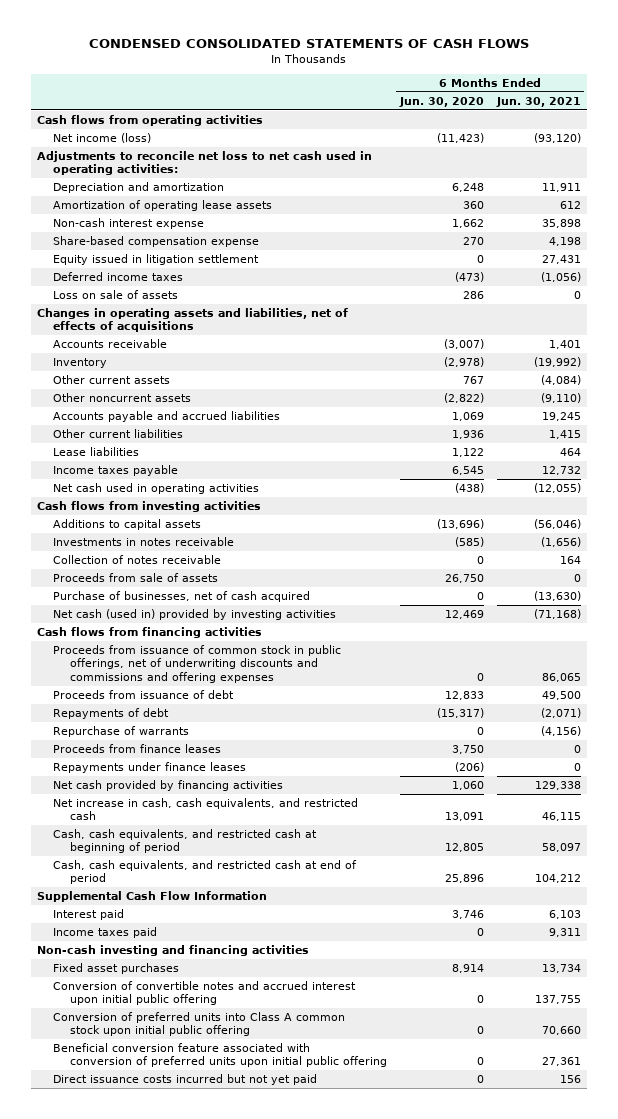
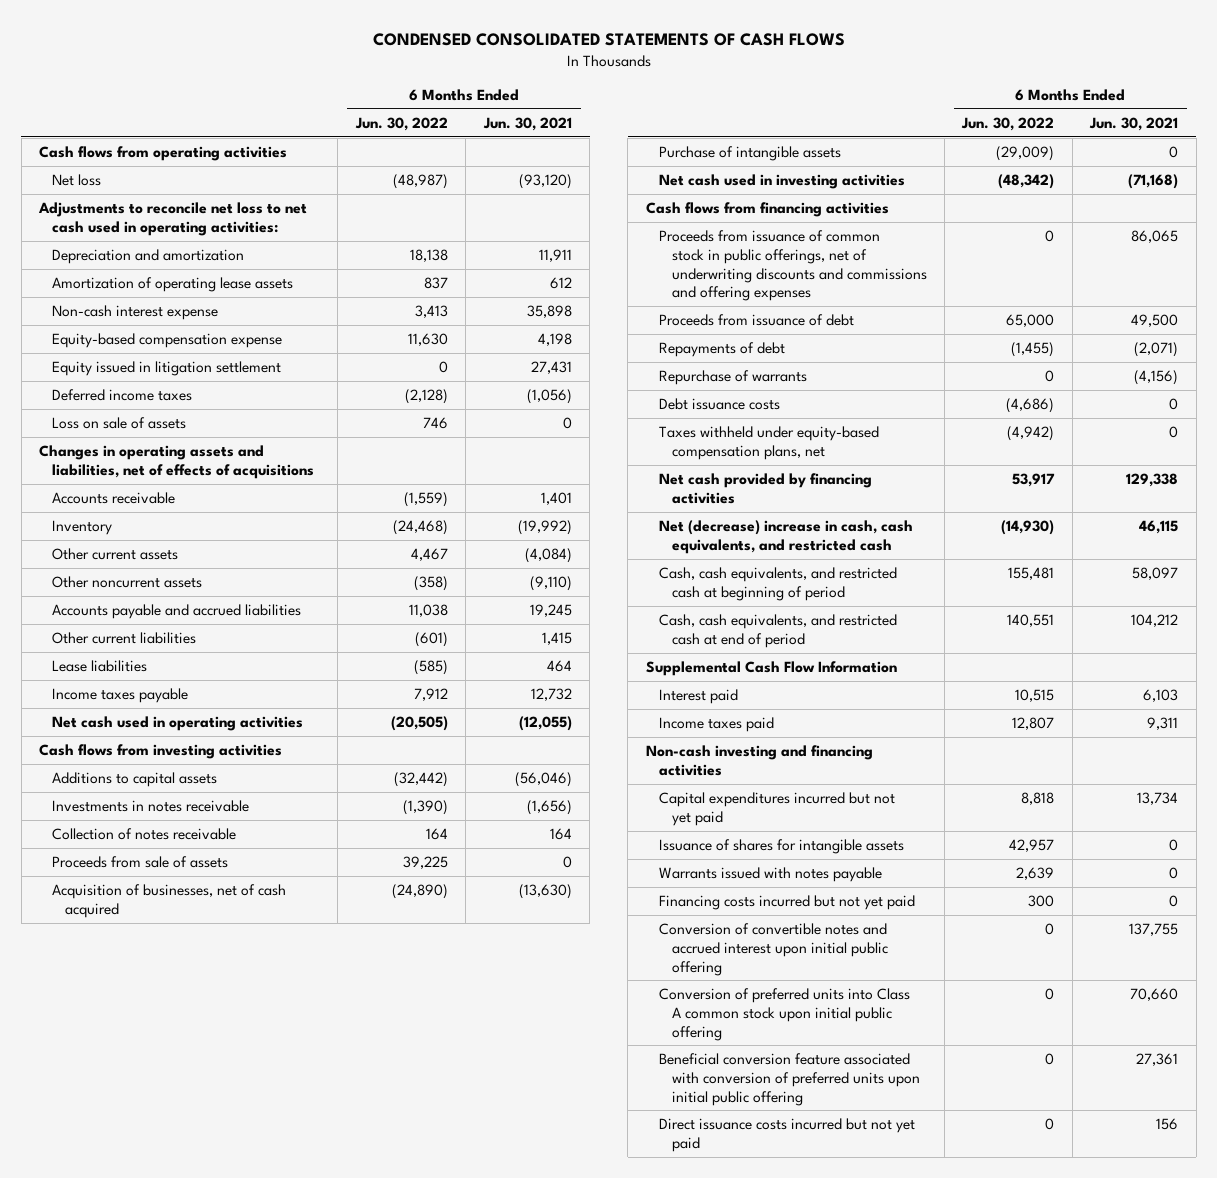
- | 6 Months Ended Jun. 30, 2020 | 6 Months Ended Jun. 30, 2021
+ | 6 Months Ended Jun. 30, 2022 | 6 Months Ended Jun. 30, 2021
- Net income (loss) | (11,423) | (93,120)
+ Net loss | (48,987) | (93,120)
- Share-based compensation expense | 270 | 4,198
+ Equity-based compensation expense | 11,630 | 4,198
- Purchase of businesses, net of cash acquired | 0 | (13,630)
- Net cash (used in) provided by investing activities | 12,469 | (71,168)
+ Acquisition of businesses, net of cash acquired | (24,890) | (13,630)
+ Purchase of intangible assets | (29,009) | 0
+ Net cash used in investing activities | (48,342) | (71,168)
- Proceeds from finance leases | 3,750 | 0
- Repayments under finance leases | (206) | 0
+ Debt issuance costs | (4,686) | 0
+ Taxes withheld under equity-based compensation plans, net | (4,942) | 0
- Net increase in cash, cash equivalents, and restricted cash | 13,091 | 46,115
+ Net (decrease) increase in cash, cash equivalents, and restricted cash | (14,930) | 46,115
- Fixed asset purchases | 8,914 | 13,734
+ Capital expenditures incurred but not yet paid | 8,818 | 13,734
+ Issuance of shares for intangible assets | 42,957 | 0
+ Warrants issued with notes payable | 2,639 | 0
+ Financing costs incurred but not yet paid | 300 | 0

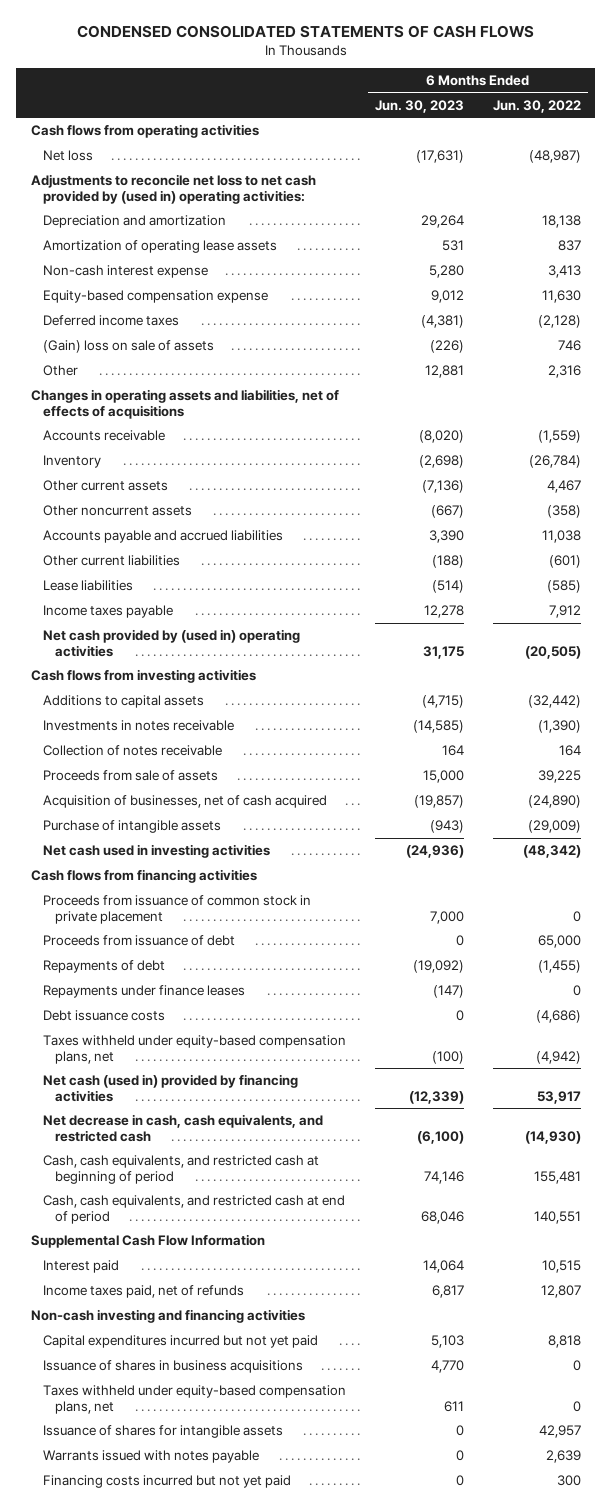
- | 6 Months Ended Jun. 30, 2022 | 6 Months Ended Jun. 30, 2021
+ | 6 Months Ended Jun. 30, 2023 | 6 Months Ended Jun. 30, 2022
- Adjustments to reconcile net loss to net cash used in operating activities:
+ Adjustments to reconcile net loss to net cash provided by (used in) operating activities:
- Equity issued in litigation settlement | 0 | 27,431
- Loss on sale of assets | 746 | 0
+ (Gain) loss on sale of assets | (226) | 746
+ Other | 12,881 | 2,316
- Inventory | (24,468) | (19,992)
+ Inventory | (2,698) | (26,784)
- Net cash used in operating activities | (20,505) | (12,055)
+ Net cash provided by (used in) operating activities | 31,175 | (20,505)
- Proceeds from issuance of common stock in public offerings, net of underwriting discounts and commissions and offering expenses | 0 | 86,065
+ Proceeds from issuance of common stock in private placement | 7,000 | 0
- Repurchase of warrants | 0 | (4,156)
+ Repayments under finance leases | (147) | 0
- Net cash provided by financing activities | 53,917 | 129,338
- Net (decrease) increase in cash, cash equivalents, and restricted cash | (14,930) | 46,115
+ Net cash (used in) provided by financing activities | (12,339) | 53,917
+ Net decrease in cash, cash equivalents, and restricted cash | (6,100) | (14,930)
- Income taxes paid | 12,807 | 9,311
+ Income taxes paid, net of refunds | 6,817 | 12,807
+ Issuance of shares in business acquisitions | 4,770 | 0
+ Taxes withheld under equity-based compensation plans, net | 611 | 0
- Conversion of convertible notes and accrued interest upon initial public offering | 0 | 137,755
- Conversion of preferred units into Class A common stock upon initial public offering | 0 | 70,660
- Beneficial conversion feature associated with conversion of preferred units upon initial public offering | 0 | 27,361
- Direct issuance costs incurred but not yet paid | 0 | 156

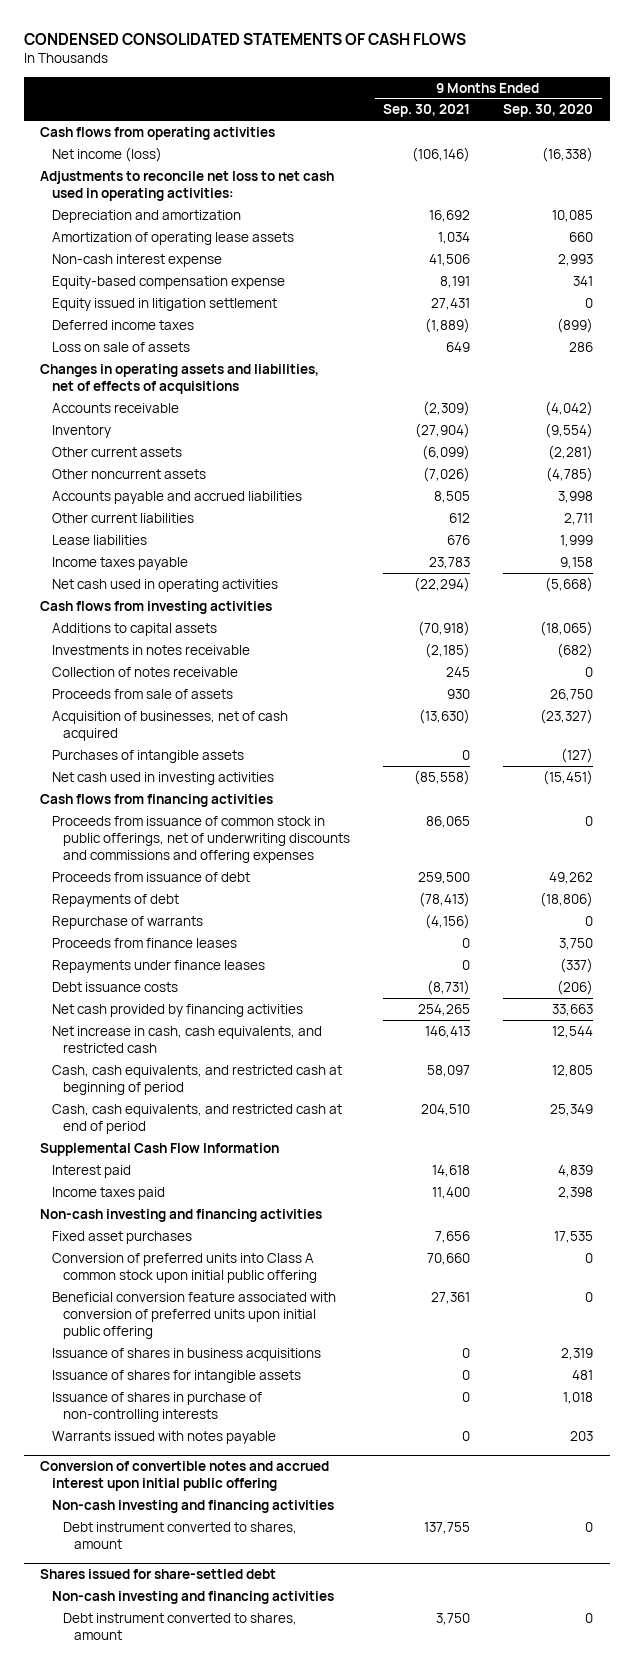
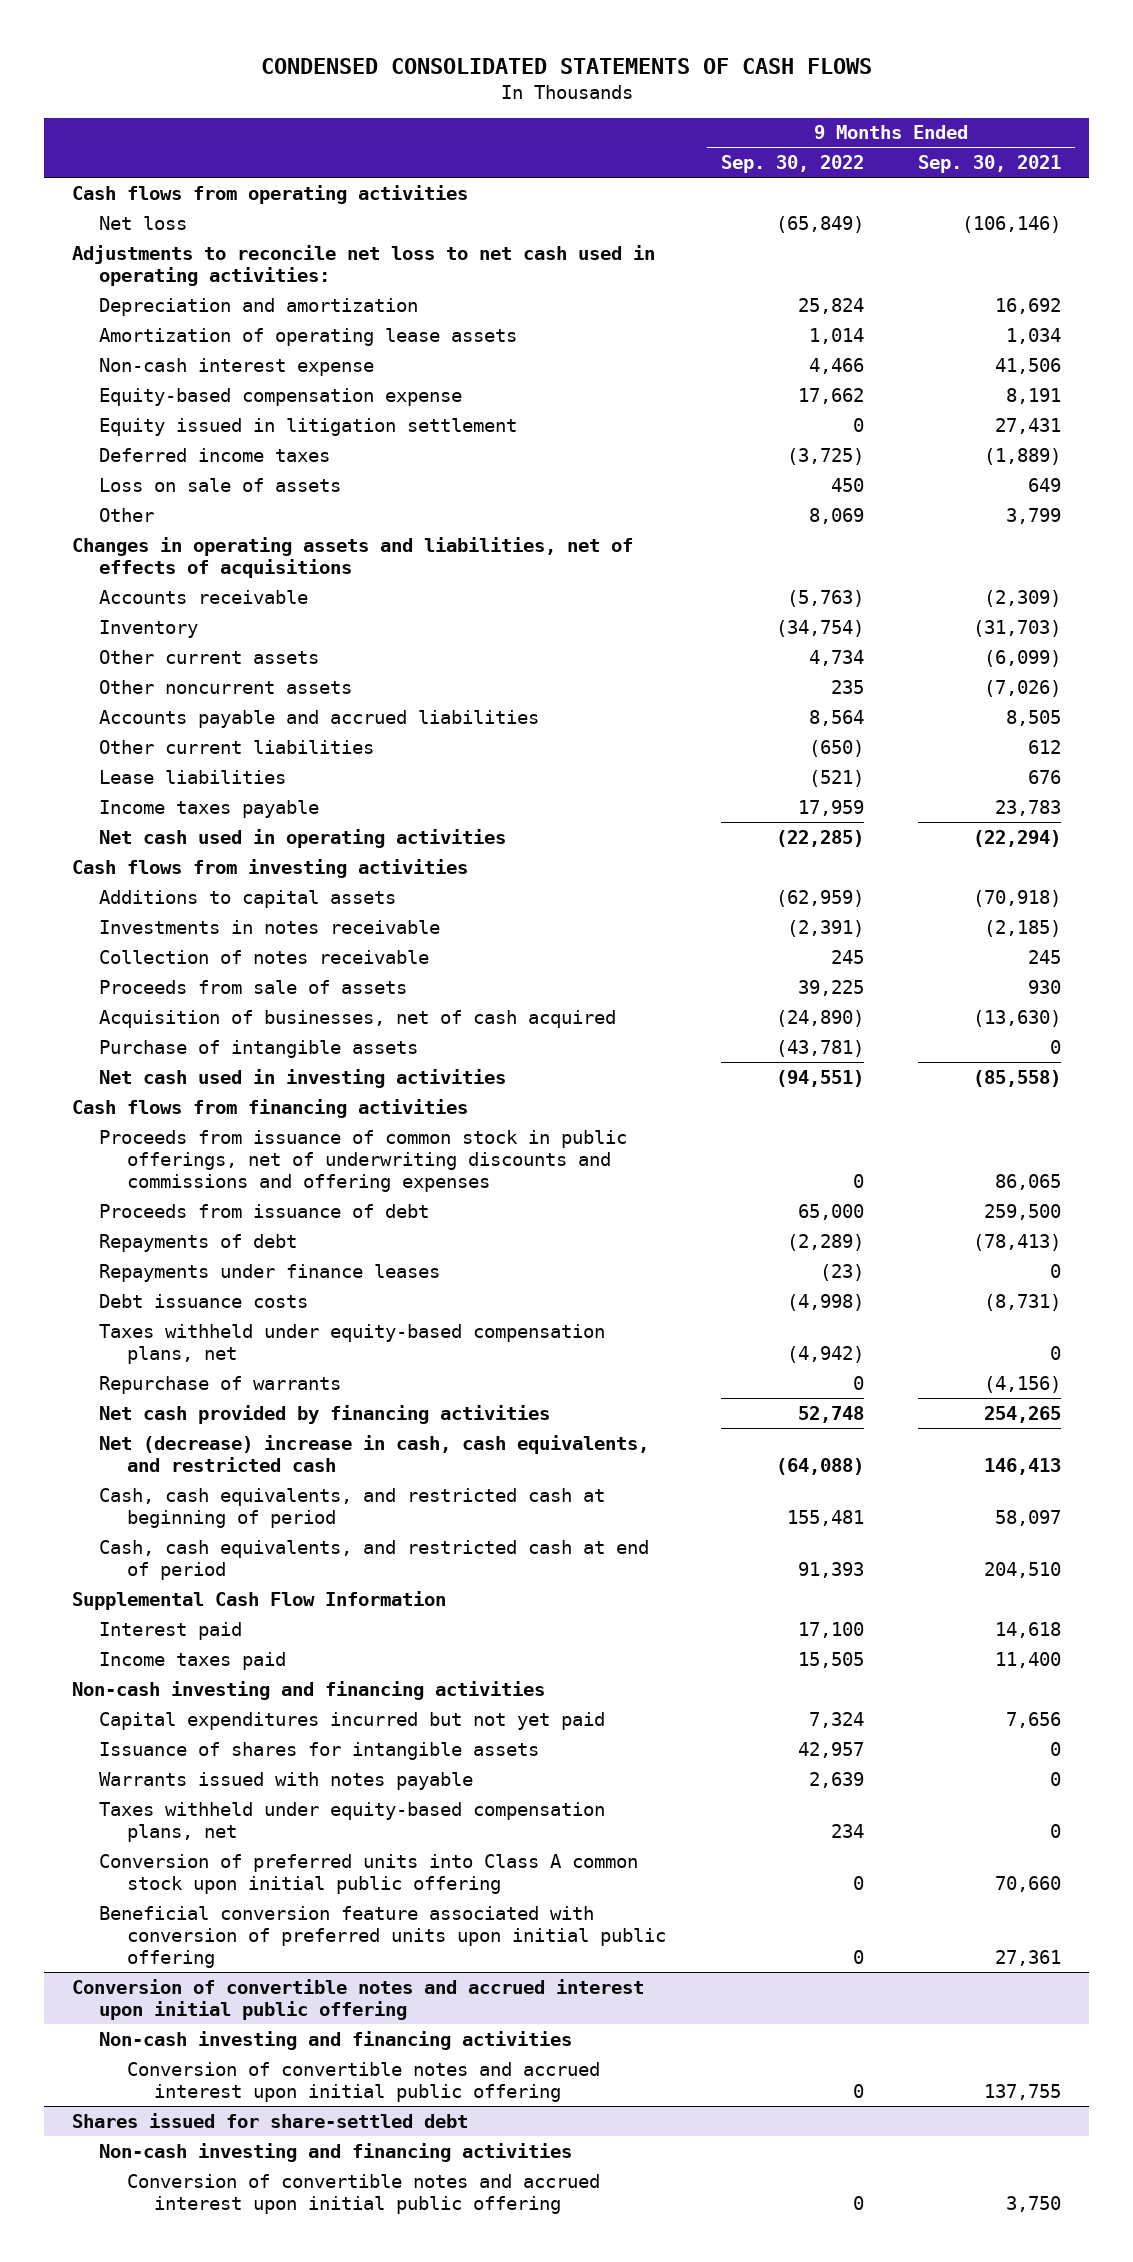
- | 9 Months Ended Sep. 30, 2021 | 9 Months Ended Sep. 30, 2020
+ | 9 Months Ended Sep. 30, 2022 | 9 Months Ended Sep. 30, 2021
- Net income (loss) | (106,146) | (16,338)
+ Net loss | (65,849) | (106,146)
+ Other | 8,069 | 3,799
- Inventory | (27,904) | (9,554)
+ Inventory | (34,754) | (31,703)
- Purchases of intangible assets | 0 | (127)
+ Purchase of intangible assets | (43,781) | 0
- Proceeds from finance leases | 0 | 3,750
+ Taxes withheld under equity-based compensation plans, net | (4,942) | 0
moved down: Repurchase of warrants | 0 | (4,156)
- Net increase in cash, cash equivalents, and restricted cash | 146,413 | 12,544
+ Net (decrease) increase in cash, cash equivalents, and restricted cash | (64,088) | 146,413
- Fixed asset purchases | 7,656 | 17,535
- Issuance of shares in business acquisitions | 0 | 2,319
+ Capital expenditures incurred but not yet paid | 7,324 | 7,656
- Issuance of shares in purchase of non-controlling interests | 0 | 1,018
+ Taxes withheld under equity-based compensation plans, net | 234 | 0
moved down: Conversion of preferred units into Class A common stock upon initial public offering | 0 | 70,660
moved down: Beneficial conversion feature associated with conversion of preferred units upon initial public offering | 0 | 27,361
@ Conversion of convertible notes and accrued interest upon initial public offering
- Debt instrument converted to shares, amount | 137,755 | 0
+ Conversion of convertible notes and accrued interest upon initial public offering | 0 | 137,755
@ Shares issued for share-settled debt
- Debt instrument converted to shares, amount | 3,750 | 0
+ Conversion of convertible notes and accrued interest upon initial public offering | 0 | 3,750

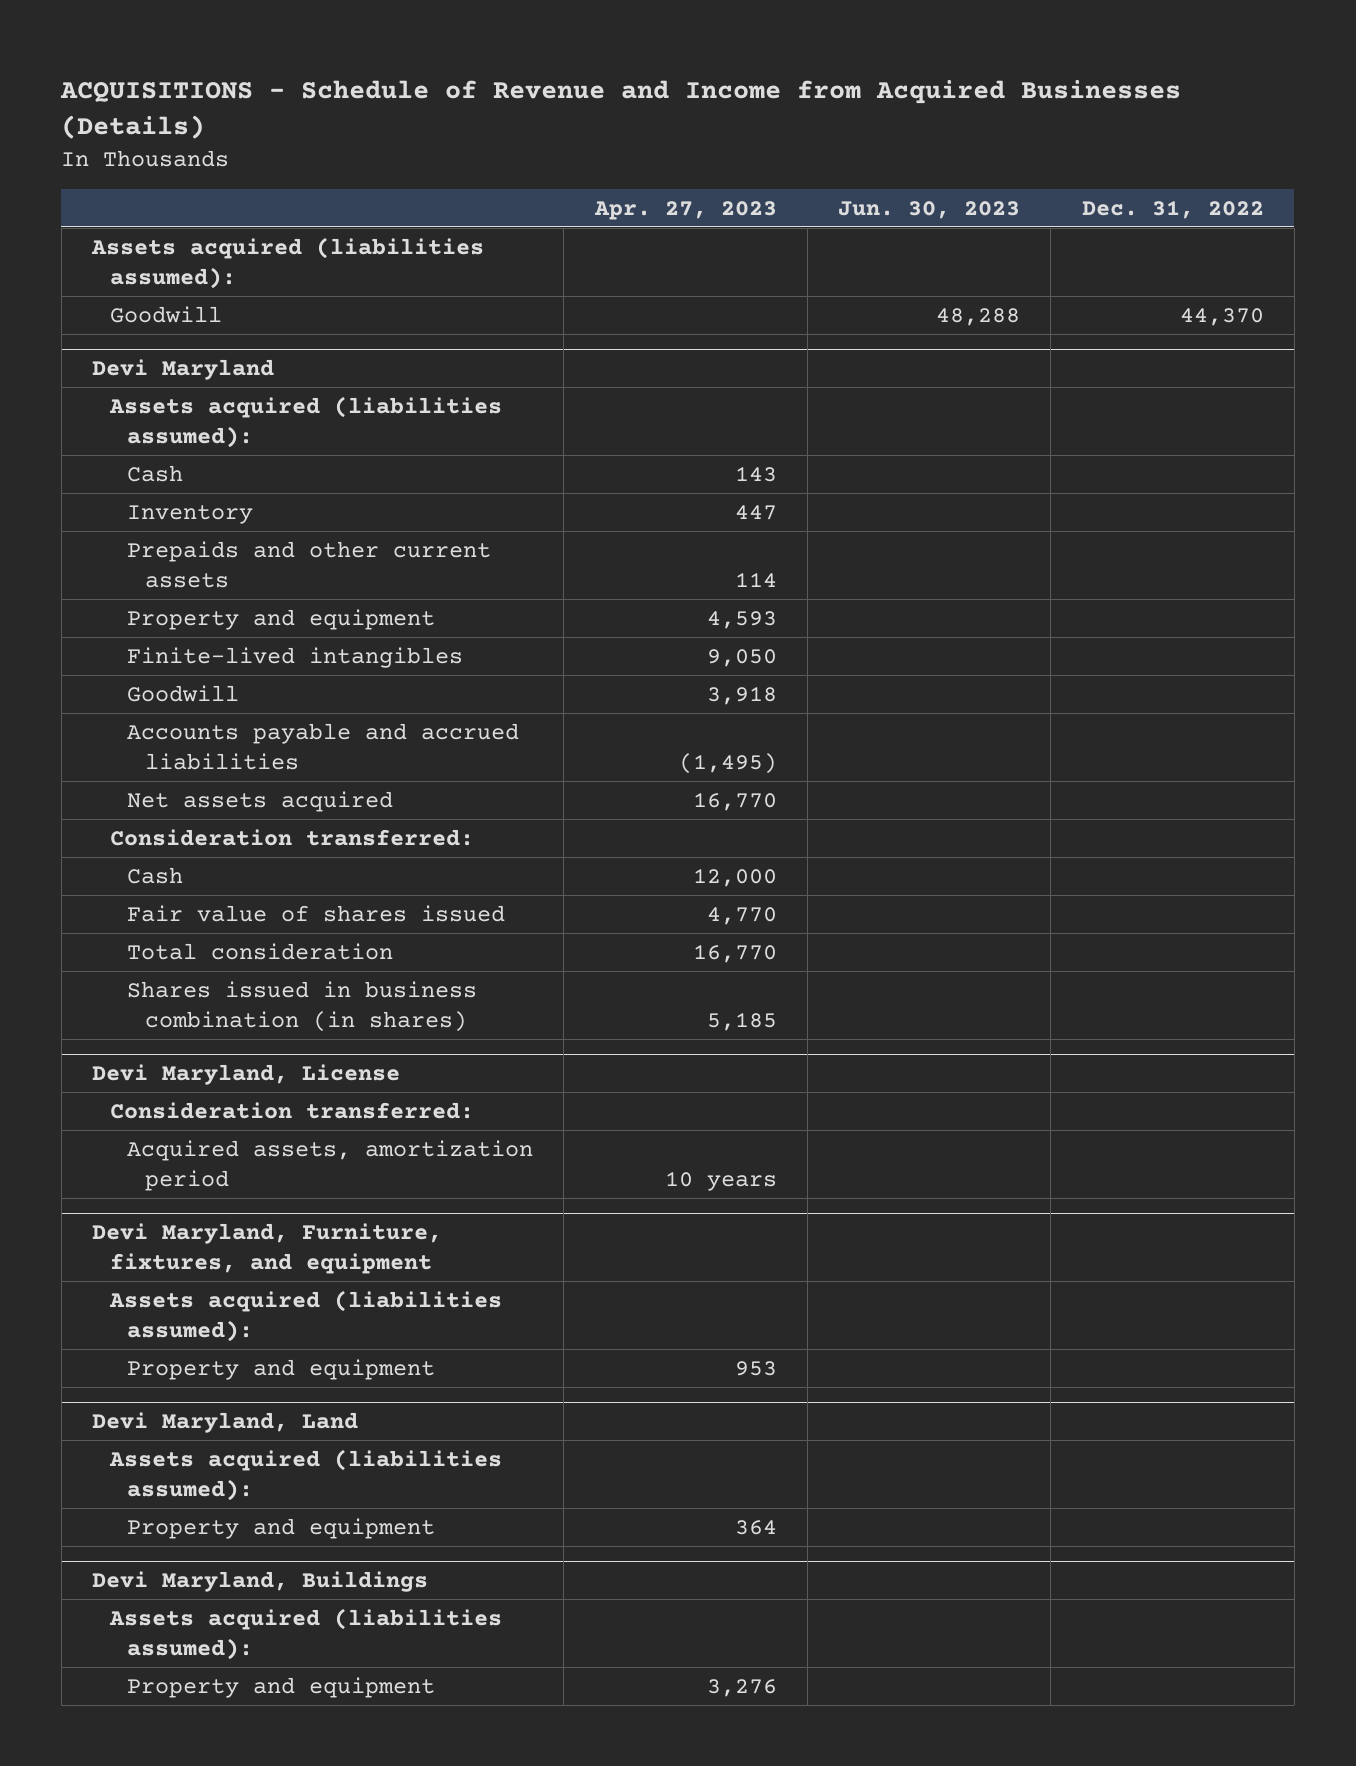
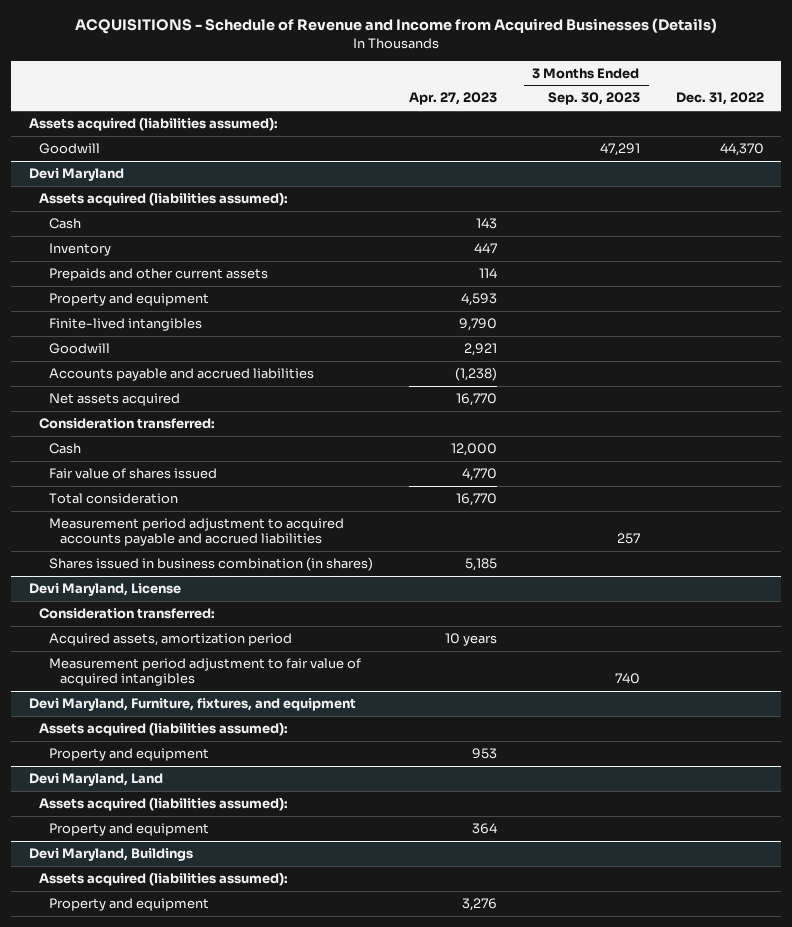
- | Apr. 27, 2023 | Jun. 30, 2023 | Dec. 31, 2022
+ | Apr. 27, 2023 | 3 Months Ended Sep. 30, 2023 | Dec. 31, 2022
@ Devi Maryland
- Finite-lived intangibles | 9,050 | |
- Goodwill | 3,918 | |
- Accounts payable and accrued liabilities | (1,495) | |
+ Finite-lived intangibles | 9,790 | |
+ Goodwill | 2,921 | |
+ Accounts payable and accrued liabilities | (1,238) | |
+ Measurement period adjustment to acquired accounts payable and accrued liabilities | | 257 |
@ Devi Maryland, License
+ Measurement period adjustment to fair value of acquired intangibles | | 740 |

